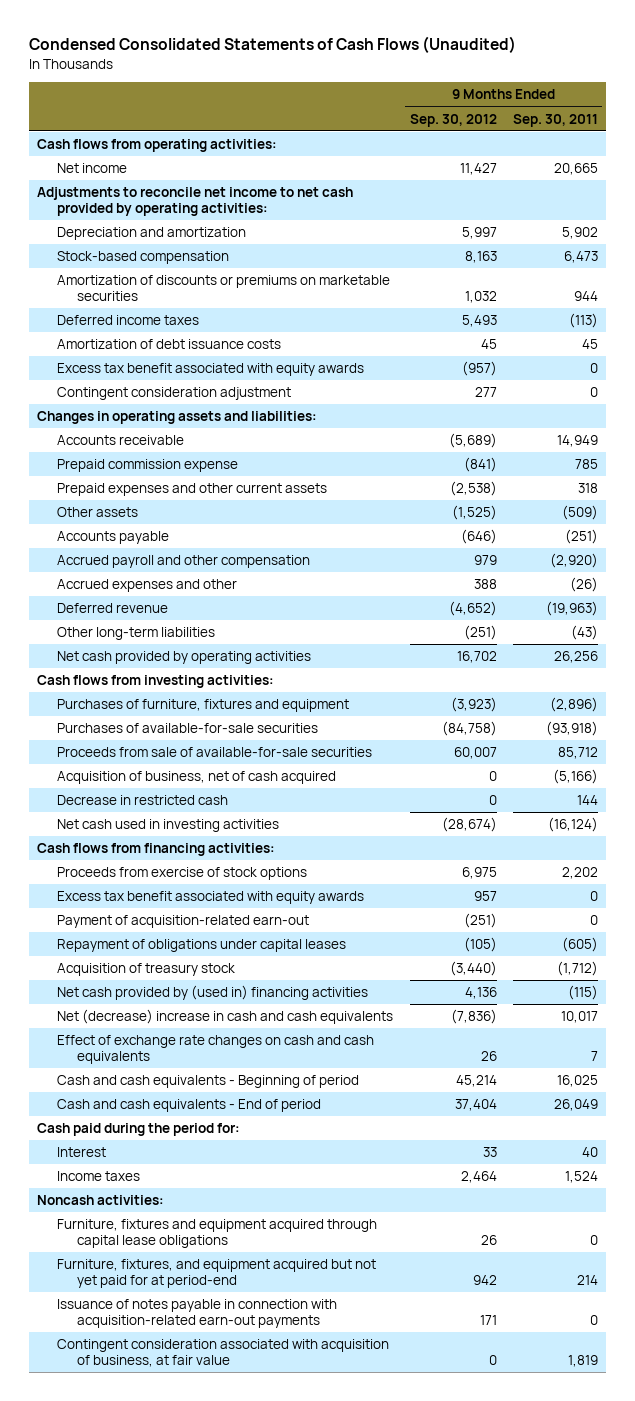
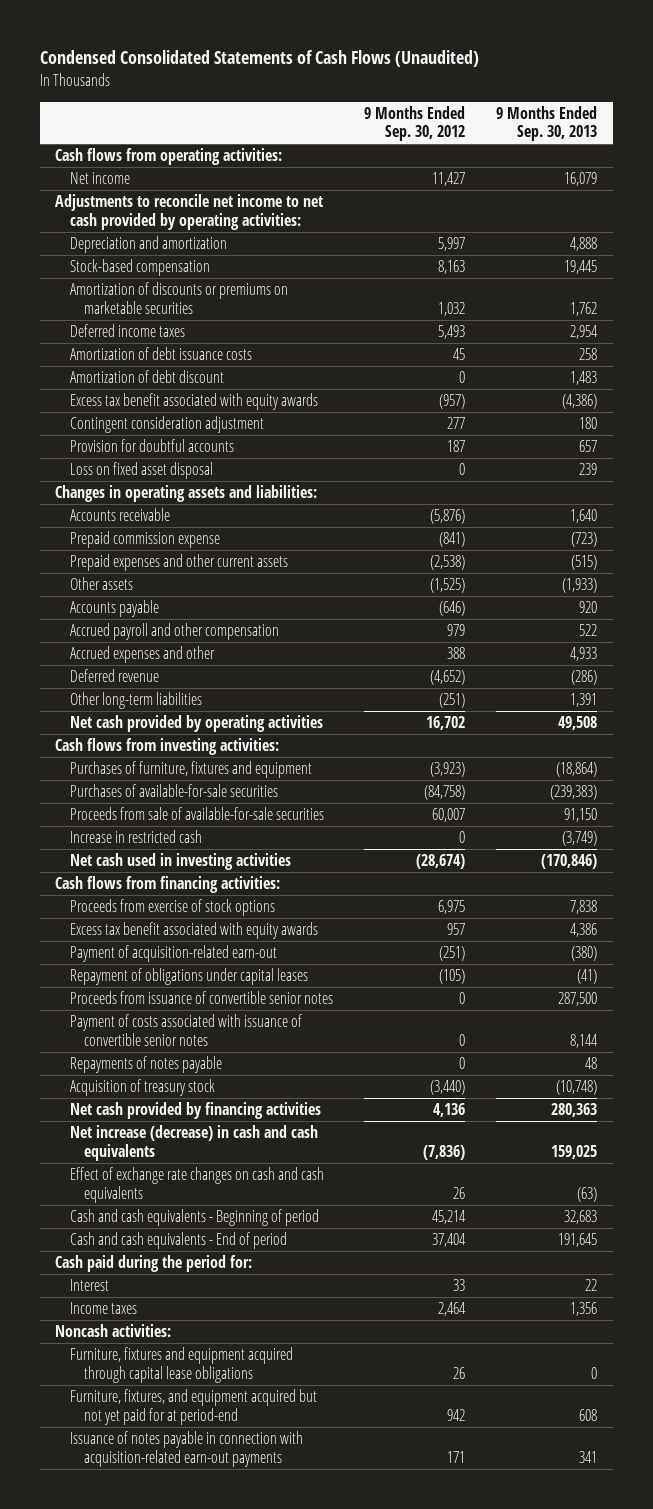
- | 9 Months Ended Sep. 30, 2012 | 9 Months Ended Sep. 30, 2011
+ | 9 Months Ended Sep. 30, 2012 | 9 Months Ended Sep. 30, 2013
+ Amortization of debt discount | 0 | 1,483
+ Provision for doubtful accounts | 187 | 657
+ Loss on fixed asset disposal | 0 | 239
- Accounts receivable | (5,689) | 14,949
+ Accounts receivable | (5,876) | 1,640
- Acquisition of business, net of cash acquired | 0 | (5,166)
- Decrease in restricted cash | 0 | 144
+ Increase in restricted cash | 0 | (3,749)
+ Proceeds from issuance of convertible senior notes | 0 | 287,500
+ Payment of costs associated with issuance of convertible senior notes | 0 | 8,144
+ Repayments of notes payable | 0 | 48
- Net cash provided by (used in) financing activities | 4,136 | (115)
- Net (decrease) increase in cash and cash equivalents | (7,836) | 10,017
+ Net cash provided by financing activities | 4,136 | 280,363
+ Net increase (decrease) in cash and cash equivalents | (7,836) | 159,025
- Contingent consideration associated with acquisition of business, at fair value | 0 | 1,819

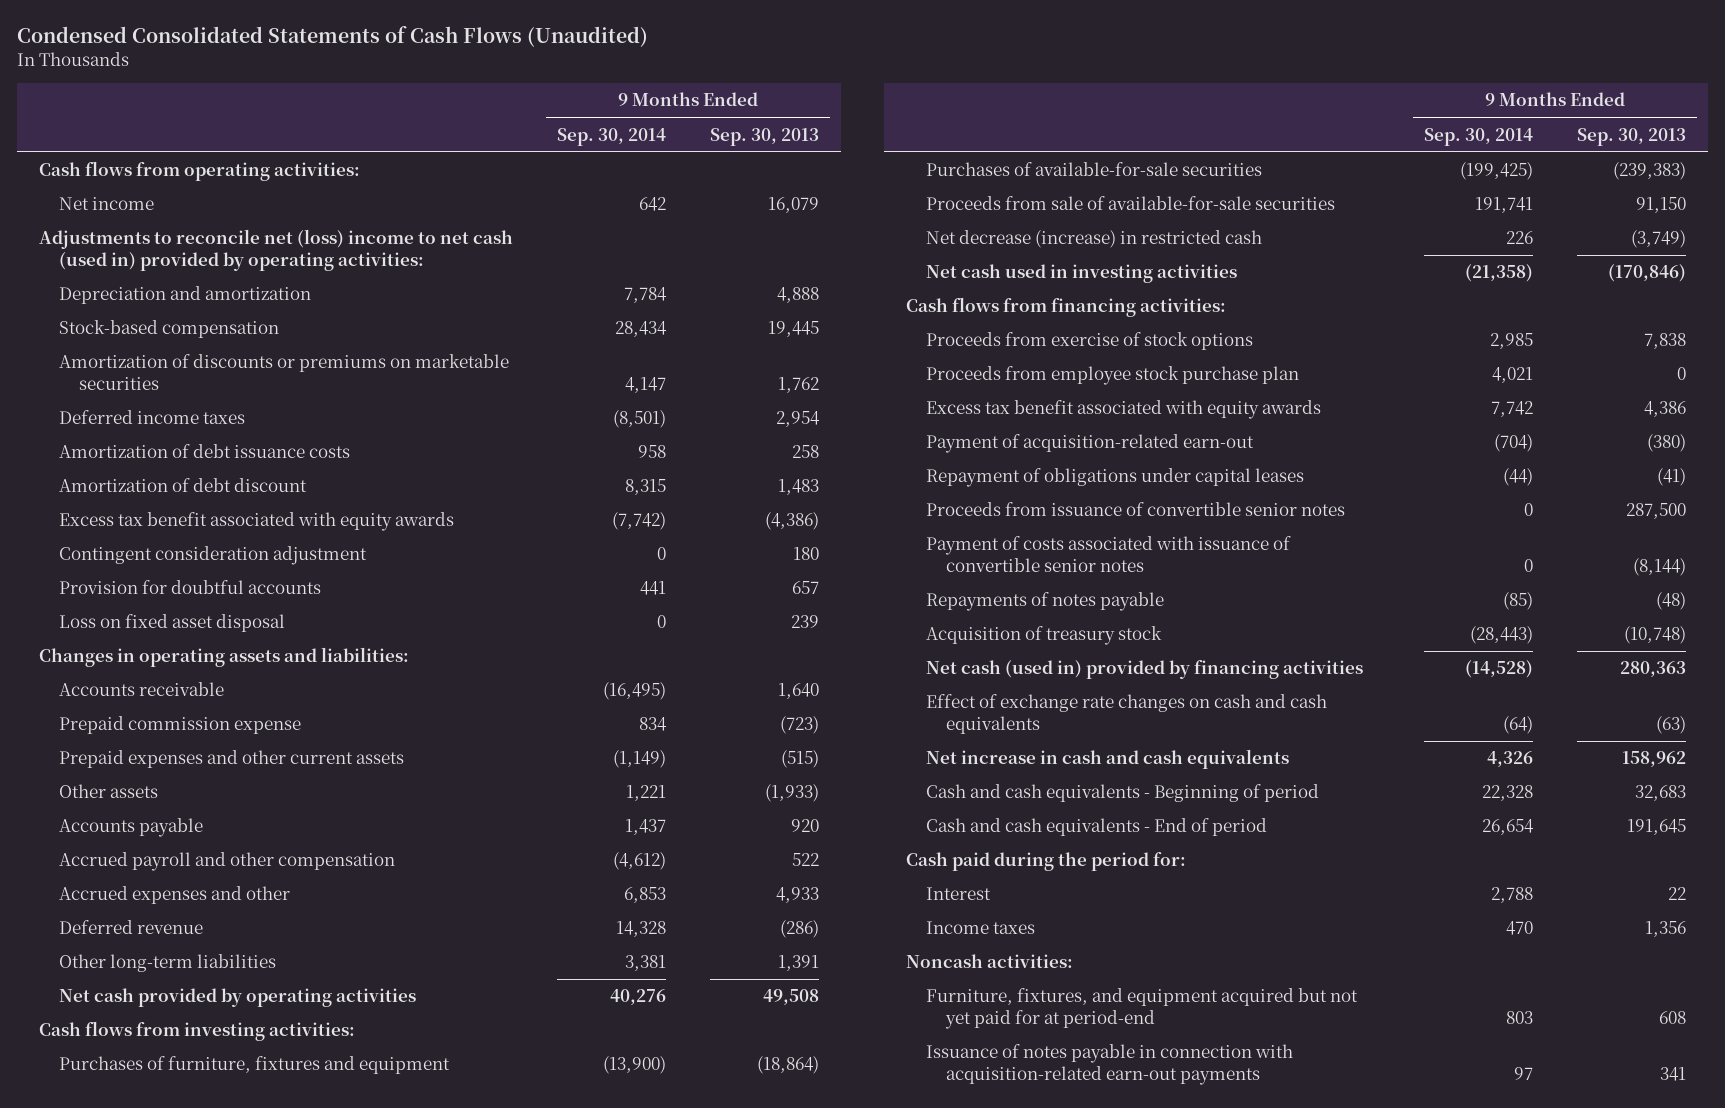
- | 9 Months Ended Sep. 30, 2012 | 9 Months Ended Sep. 30, 2013
+ | 9 Months Ended Sep. 30, 2014 | 9 Months Ended Sep. 30, 2013
- Adjustments to reconcile net income to net cash provided by operating activities:
+ Adjustments to reconcile net (loss) income to net cash (used in) provided by operating activities:
- Increase in restricted cash | 0 | (3,749)
+ Net decrease (increase) in restricted cash | 226 | (3,749)
+ Proceeds from employee stock purchase plan | 4,021 | 0
- Payment of costs associated with issuance of convertible senior notes | 0 | 8,144
- Repayments of notes payable | 0 | 48
+ Payment of costs associated with issuance of convertible senior notes | 0 | (8,144)
+ Repayments of notes payable | (85) | (48)
- Net cash provided by financing activities | 4,136 | 280,363
- Net increase (decrease) in cash and cash equivalents | (7,836) | 159,025
+ Net cash (used in) provided by financing activities | (14,528) | 280,363
+ Net increase in cash and cash equivalents | 4,326 | 158,962
- Furniture, fixtures and equipment acquired through capital lease obligations | 26 | 0

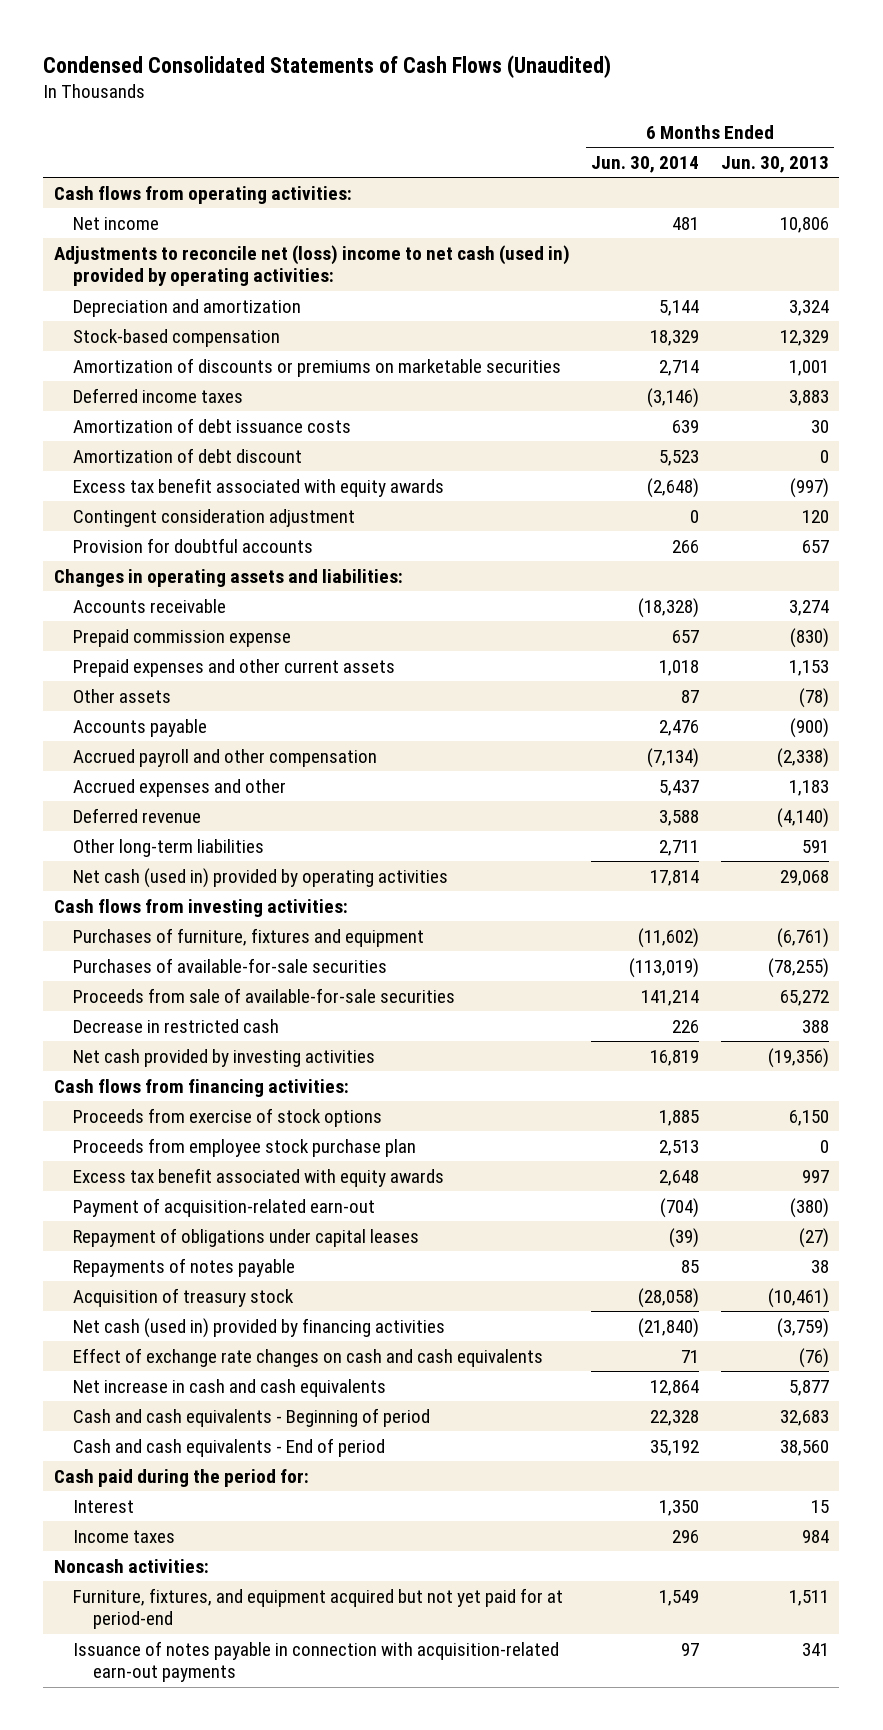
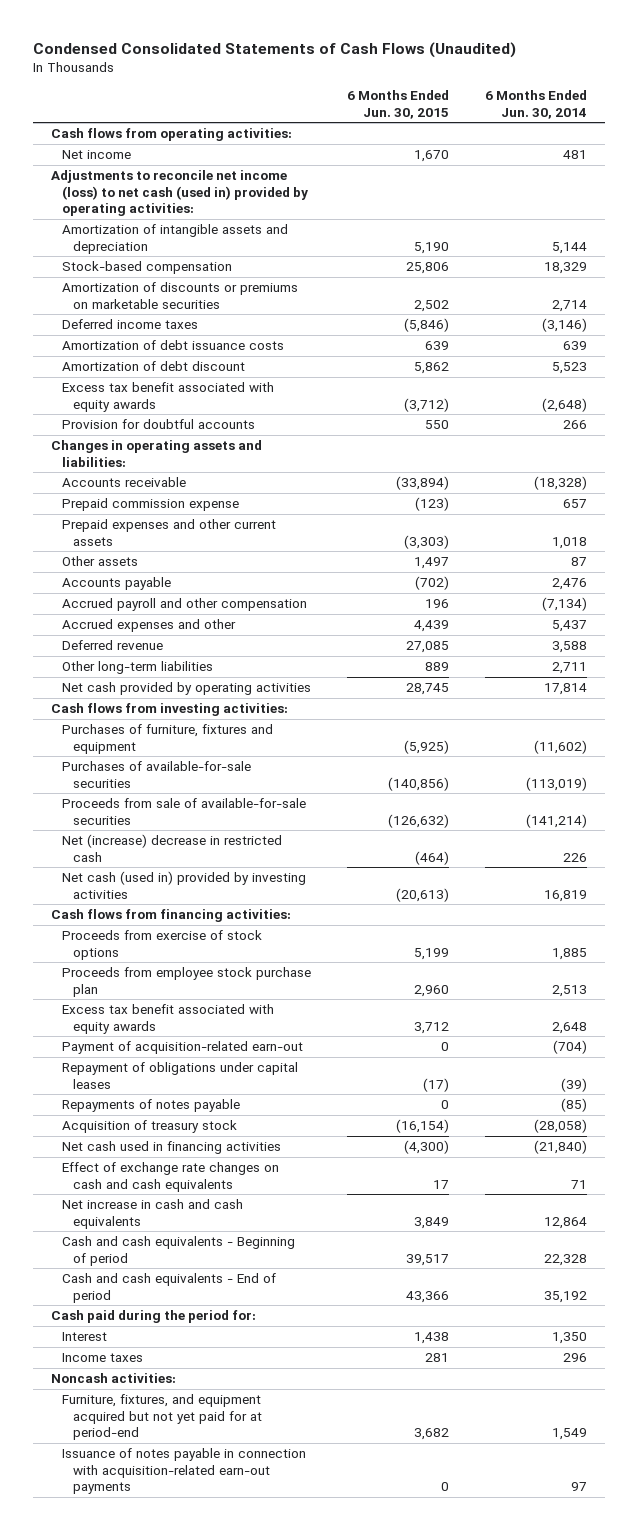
- | 6 Months Ended Jun. 30, 2014 | 6 Months Ended Jun. 30, 2013
+ | 6 Months Ended Jun. 30, 2015 | 6 Months Ended Jun. 30, 2014
- Adjustments to reconcile net (loss) income to net cash (used in) provided by operating activities:
- Depreciation and amortization | 5,144 | 3,324
+ Adjustments to reconcile net income (loss) to net cash (used in) provided by operating activities:
+ Amortization of intangible assets and depreciation | 5,190 | 5,144
- Contingent consideration adjustment | 0 | 120
- Net cash (used in) provided by operating activities | 17,814 | 29,068
+ Net cash provided by operating activities | 28,745 | 17,814
- Proceeds from sale of available-for-sale securities | 141,214 | 65,272
- Decrease in restricted cash | 226 | 388
- Net cash provided by investing activities | 16,819 | (19,356)
+ Proceeds from sale of available-for-sale securities | (126,632) | (141,214)
+ Net (increase) decrease in restricted cash | (464) | 226
+ Net cash (used in) provided by investing activities | (20,613) | 16,819
- Repayments of notes payable | 85 | 38
+ Repayments of notes payable | 0 | (85)
- Net cash (used in) provided by financing activities | (21,840) | (3,759)
+ Net cash used in financing activities | (4,300) | (21,840)

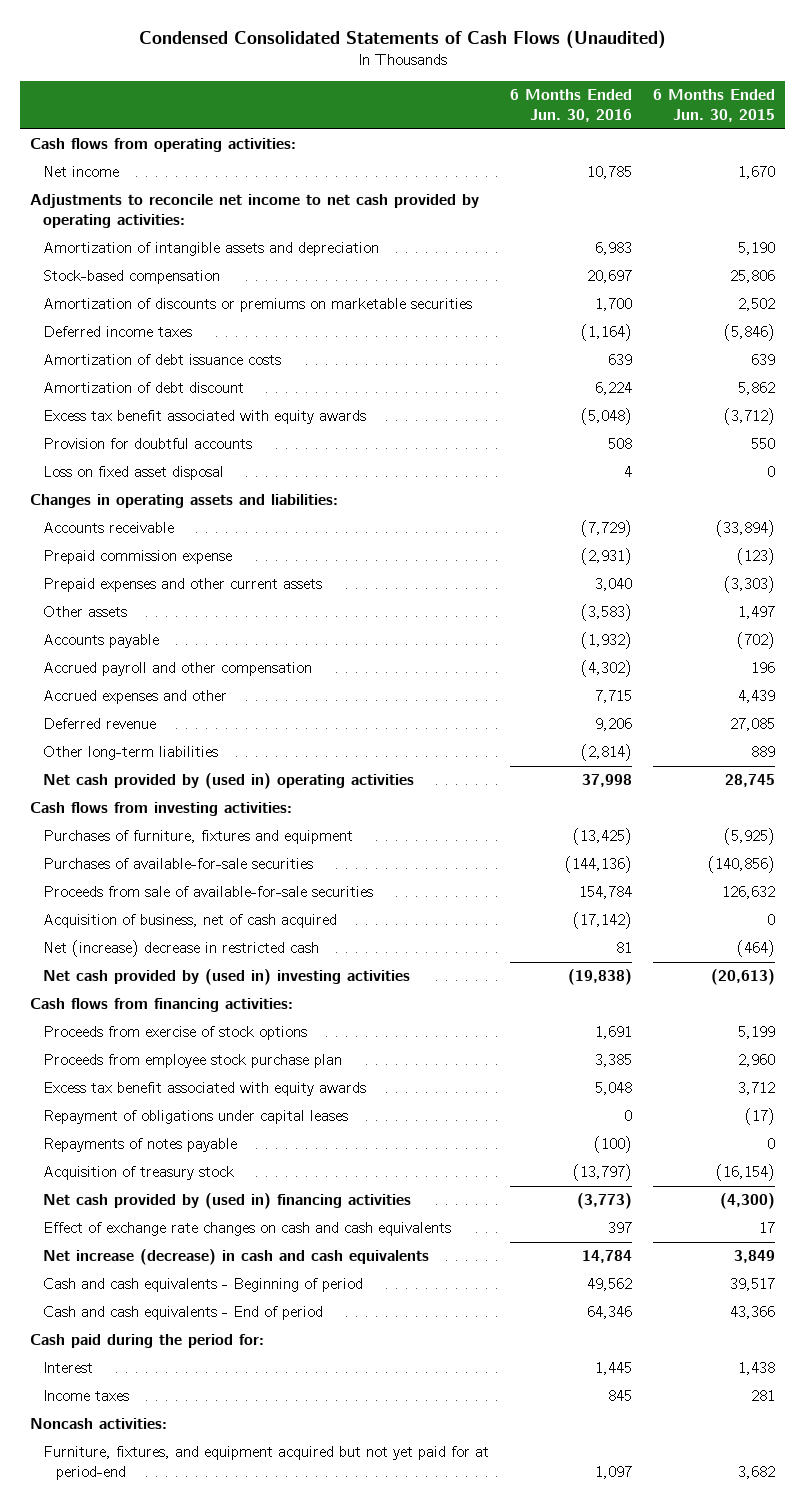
- | 6 Months Ended Jun. 30, 2015 | 6 Months Ended Jun. 30, 2014
+ | 6 Months Ended Jun. 30, 2016 | 6 Months Ended Jun. 30, 2015
- Adjustments to reconcile net income (loss) to net cash (used in) provided by operating activities:
+ Adjustments to reconcile net income to net cash provided by operating activities:
+ Loss on fixed asset disposal | 4 | 0
- Net cash provided by operating activities | 28,745 | 17,814
+ Net cash provided by (used in) operating activities | 37,998 | 28,745
- Proceeds from sale of available-for-sale securities | (126,632) | (141,214)
+ Proceeds from sale of available-for-sale securities | 154,784 | 126,632
+ Acquisition of business, net of cash acquired | (17,142) | 0
- Net cash (used in) provided by investing activities | (20,613) | 16,819
+ Net cash provided by (used in) investing activities | (19,838) | (20,613)
- Payment of acquisition-related earn-out | 0 | (704)
- Net cash used in financing activities | (4,300) | (21,840)
+ Net cash provided by (used in) financing activities | (3,773) | (4,300)
- Net increase in cash and cash equivalents | 3,849 | 12,864
+ Net increase (decrease) in cash and cash equivalents | 14,784 | 3,849
- Issuance of notes payable in connection with acquisition-related earn-out payments | 0 | 97

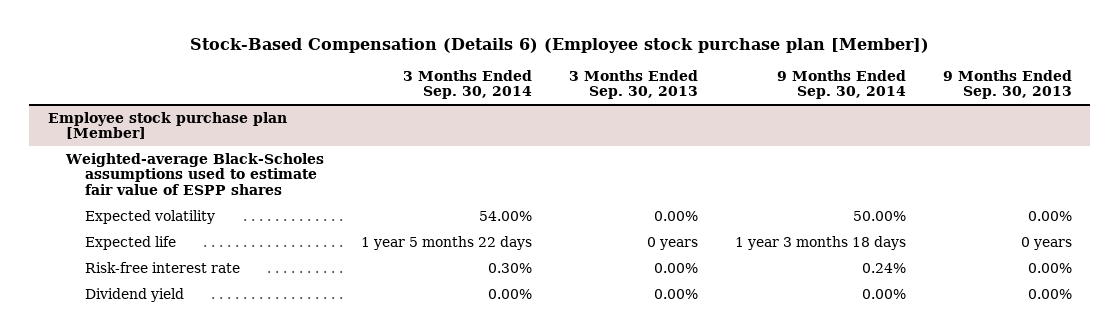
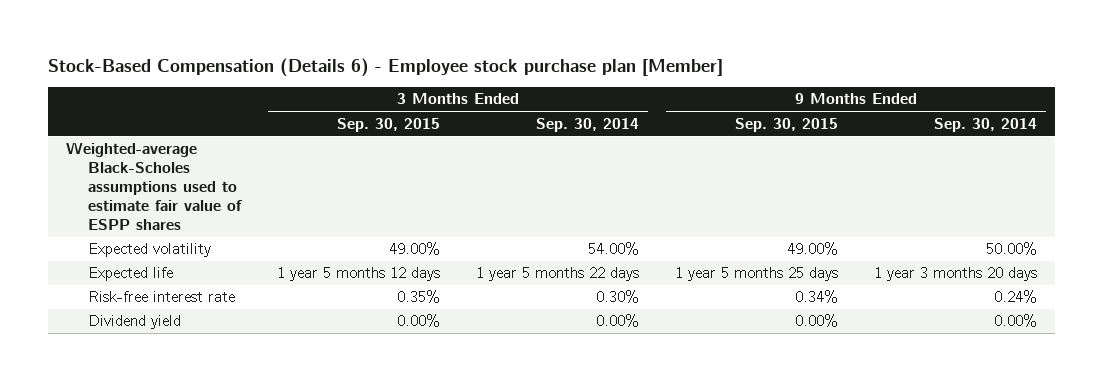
- Stock-Based Compensation (Details 6) (Employee stock purchase plan [Member])
+ Stock-Based Compensation (Details 6) - Employee stock purchase plan [Member]
- | 3 Months Ended Sep. 30, 2014 | 3 Months Ended Sep. 30, 2013 | 9 Months Ended Sep. 30, 2014 | 9 Months Ended Sep. 30, 2013
+ | 3 Months Ended Sep. 30, 2015 | 3 Months Ended Sep. 30, 2014 | 9 Months Ended Sep. 30, 2015 | 9 Months Ended Sep. 30, 2014
- Employee stock purchase plan [Member]
- Expected life | 1 year 5 months 22 days | 0 years | 1 year 3 months 18 days | 0 years
+ Expected life | 1 year 5 months 12 days | 1 year 5 months 22 days | 1 year 5 months 25 days | 1 year 3 months 20 days

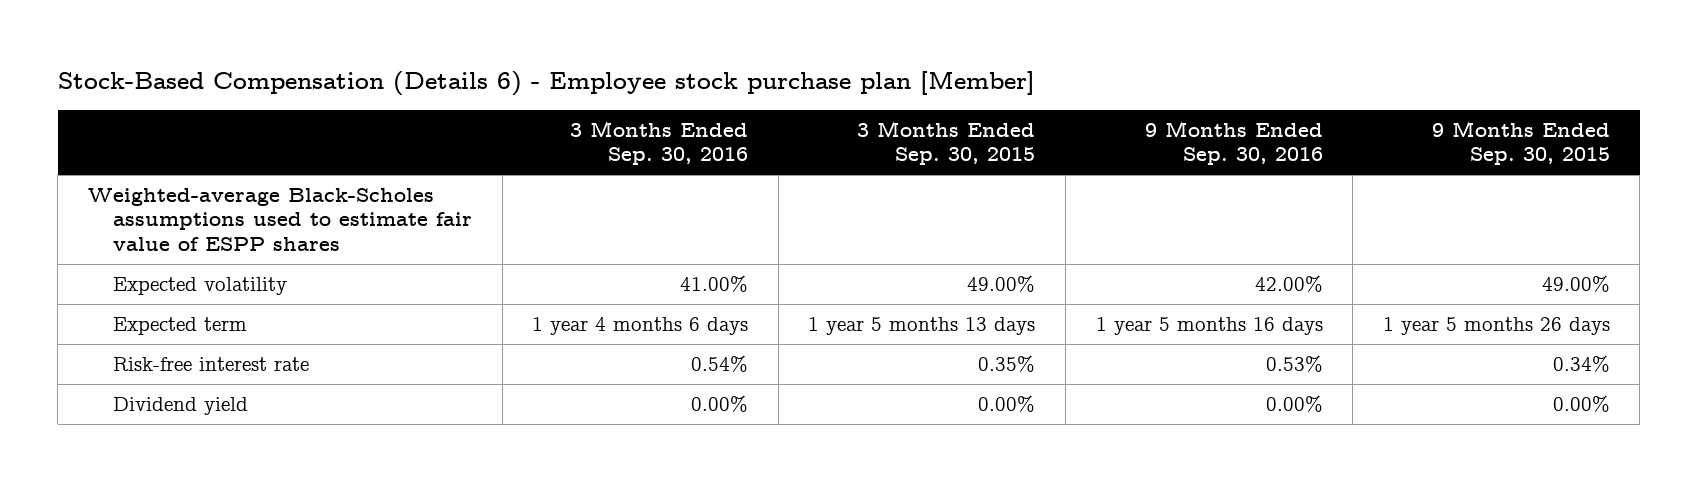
- | 3 Months Ended Sep. 30, 2015 | 3 Months Ended Sep. 30, 2014 | 9 Months Ended Sep. 30, 2015 | 9 Months Ended Sep. 30, 2014
+ | 3 Months Ended Sep. 30, 2016 | 3 Months Ended Sep. 30, 2015 | 9 Months Ended Sep. 30, 2016 | 9 Months Ended Sep. 30, 2015
- Expected life | 1 year 5 months 12 days | 1 year 5 months 22 days | 1 year 5 months 25 days | 1 year 3 months 20 days
+ Expected term | 1 year 4 months 6 days | 1 year 5 months 13 days | 1 year 5 months 16 days | 1 year 5 months 26 days

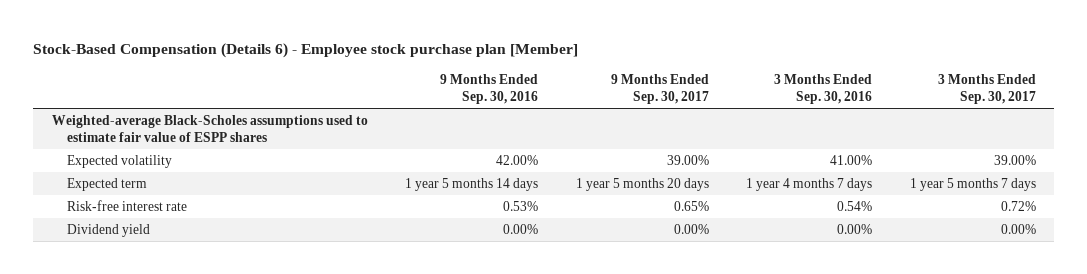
- | 3 Months Ended Sep. 30, 2016 | 3 Months Ended Sep. 30, 2015 | 9 Months Ended Sep. 30, 2016 | 9 Months Ended Sep. 30, 2015
+ | 9 Months Ended Sep. 30, 2016 | 9 Months Ended Sep. 30, 2017 | 3 Months Ended Sep. 30, 2016 | 3 Months Ended Sep. 30, 2017
- Expected term | 1 year 4 months 6 days | 1 year 5 months 13 days | 1 year 5 months 16 days | 1 year 5 months 26 days
+ Expected term | 1 year 5 months 14 days | 1 year 5 months 20 days | 1 year 4 months 7 days | 1 year 5 months 7 days

